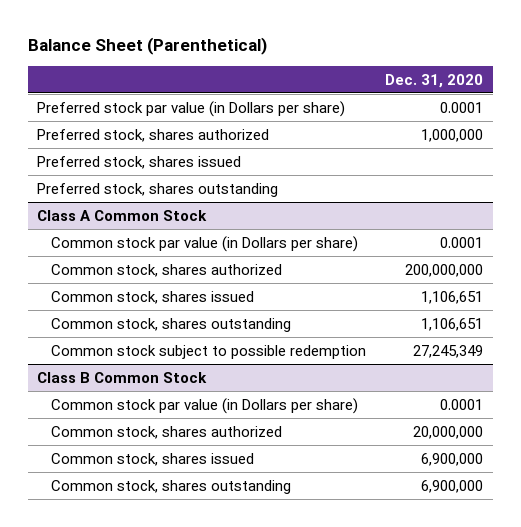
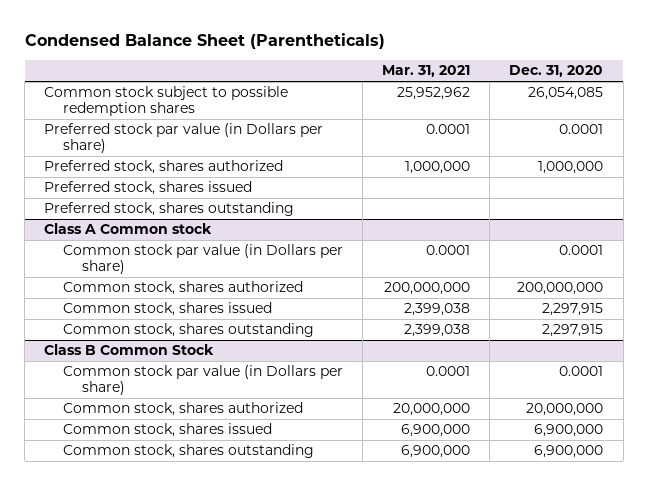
- Balance Sheet (Parenthetical)
+ Condensed Balance Sheet (Parentheticals)
- | Dec. 31, 2020
+ | Mar. 31, 2021 | Dec. 31, 2020
+ Common stock subject to possible redemption shares | 25,952,962 | 26,054,085
- Class A Common Stock
+ Class A Common stock
- Common stock, shares issued | 1,106,651
- Common stock, shares outstanding | 1,106,651
- Common stock subject to possible redemption | 27,245,349
+ Common stock, shares issued | 2,399,038 | 2,297,915
+ Common stock, shares outstanding | 2,399,038 | 2,297,915

